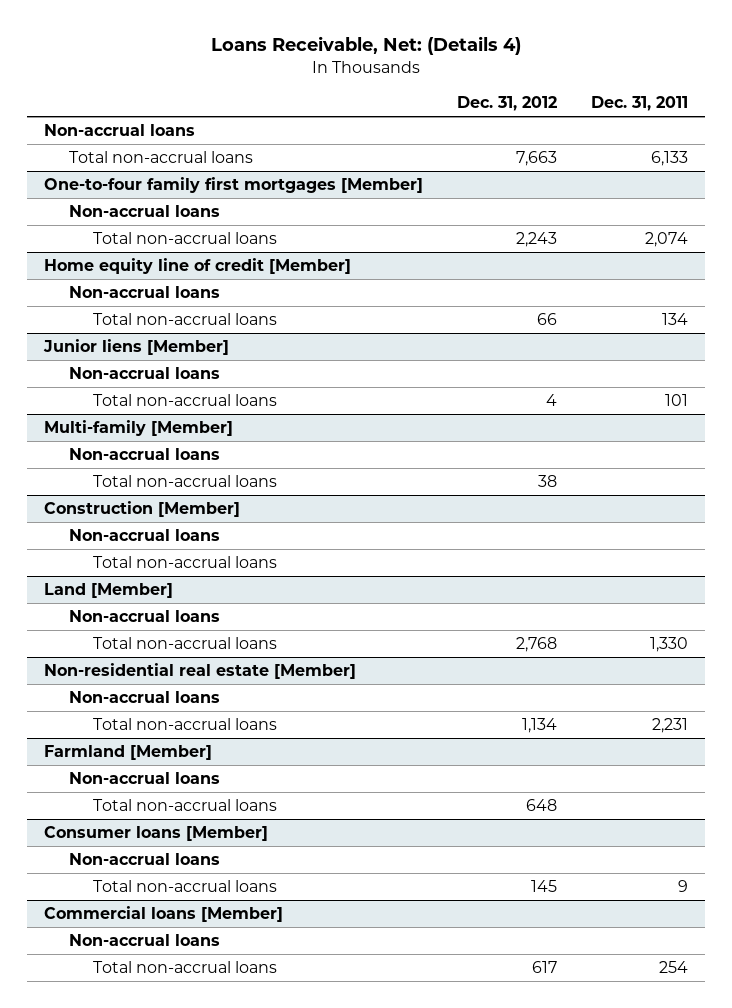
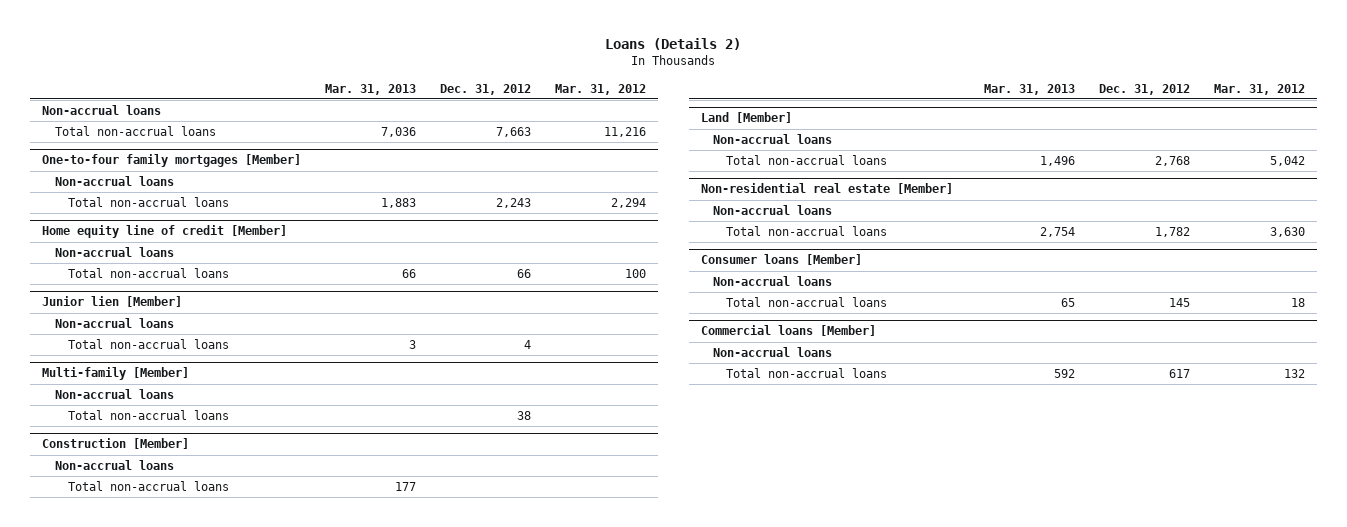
- Loans Receivable, Net: (Details 4)
+ Loans (Details 2)
- | Dec. 31, 2012 | Dec. 31, 2011
+ | Mar. 31, 2013 | Dec. 31, 2012 | Mar. 31, 2012
- One-to-four family first mortgages [Member]
+ One-to-four family mortgages [Member]
- Junior liens [Member]
+ Junior lien [Member]
@ Non-residential real estate [Member]
- Total non-accrual loans | 1,134 | 2,231
- Farmland [Member]
- Non-accrual loans
- Total non-accrual loans | 648 |
@ Non-residential real estate [Member]
+ Total non-accrual loans | 2,754 | 1,782 | 3,630

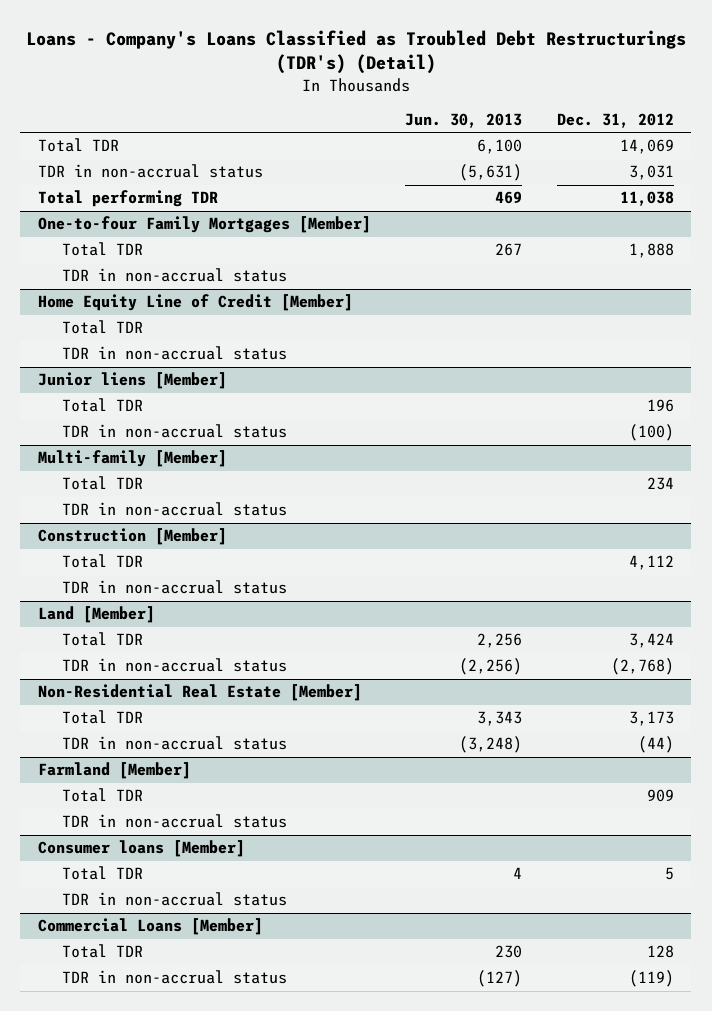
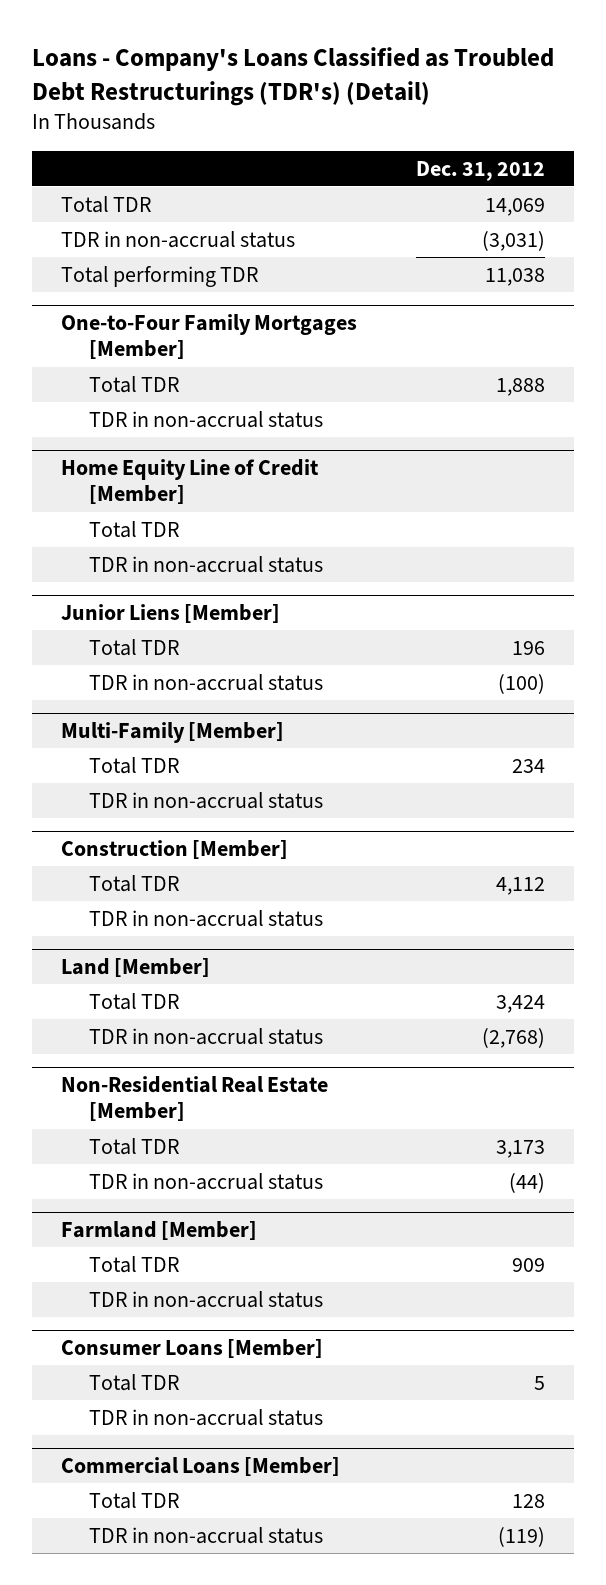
- | Jun. 30, 2013 | Dec. 31, 2012
+ | Dec. 31, 2012
- TDR in non-accrual status | (5,631) | 3,031
+ TDR in non-accrual status | (3,031)
- One-to-four Family Mortgages [Member]
+ One-to-Four Family Mortgages [Member]
- Junior liens [Member]
+ Junior Liens [Member]
- Multi-family [Member]
+ Multi-Family [Member]
- Consumer loans [Member]
+ Consumer Loans [Member]

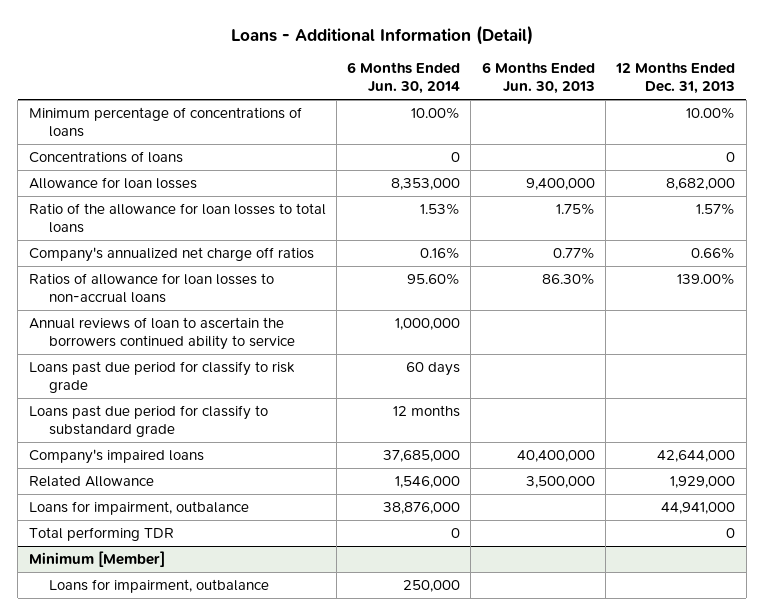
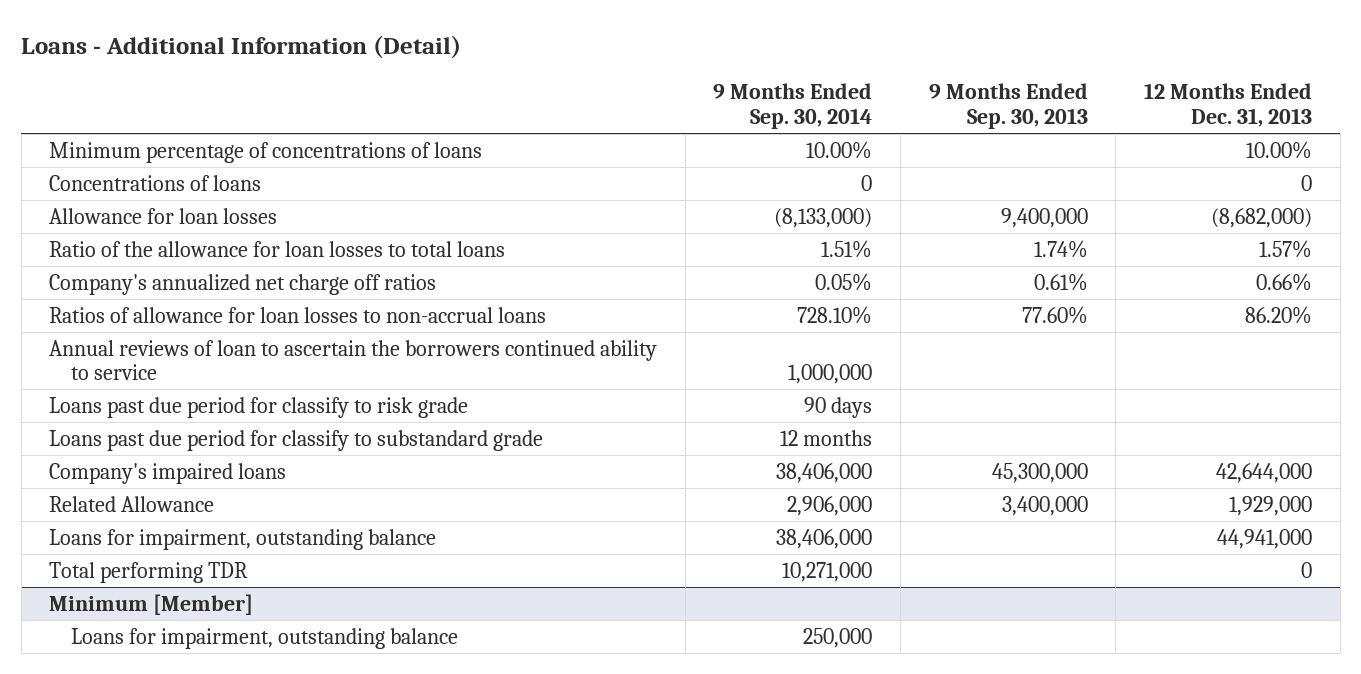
- | 6 Months Ended Jun. 30, 2014 | 6 Months Ended Jun. 30, 2013 | 12 Months Ended Dec. 31, 2013
+ | 9 Months Ended Sep. 30, 2014 | 9 Months Ended Sep. 30, 2013 | 12 Months Ended Dec. 31, 2013
- Allowance for loan losses | 8,353,000 | 9,400,000 | 8,682,000
+ Allowance for loan losses | (8,133,000) | 9,400,000 | (8,682,000)
- Ratios of allowance for loan losses to non-accrual loans | 95.60% | 86.30% | 139.00%
+ Ratios of allowance for loan losses to non-accrual loans | 728.10% | 77.60% | 86.20%
- Loans for impairment, outbalance | 38,876,000 | | 44,941,000
+ Loans for impairment, outstanding balance | 38,406,000 | | 44,941,000
@ Minimum [Member]
- Loans for impairment, outbalance | 250,000 | |
+ Loans for impairment, outstanding balance | 250,000 | |

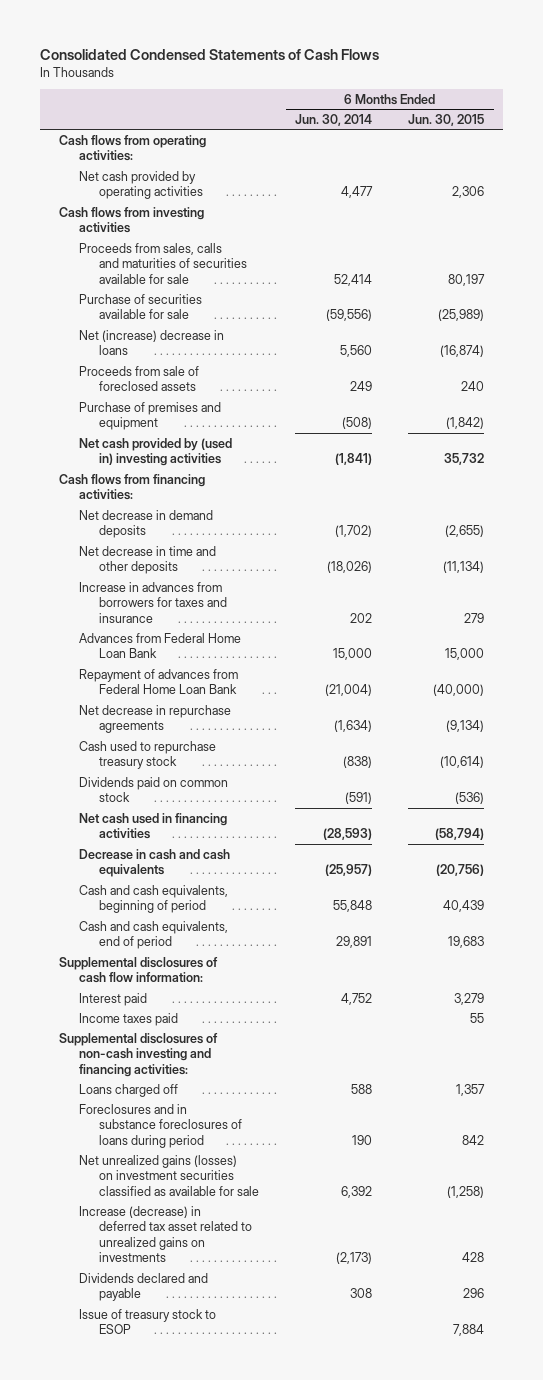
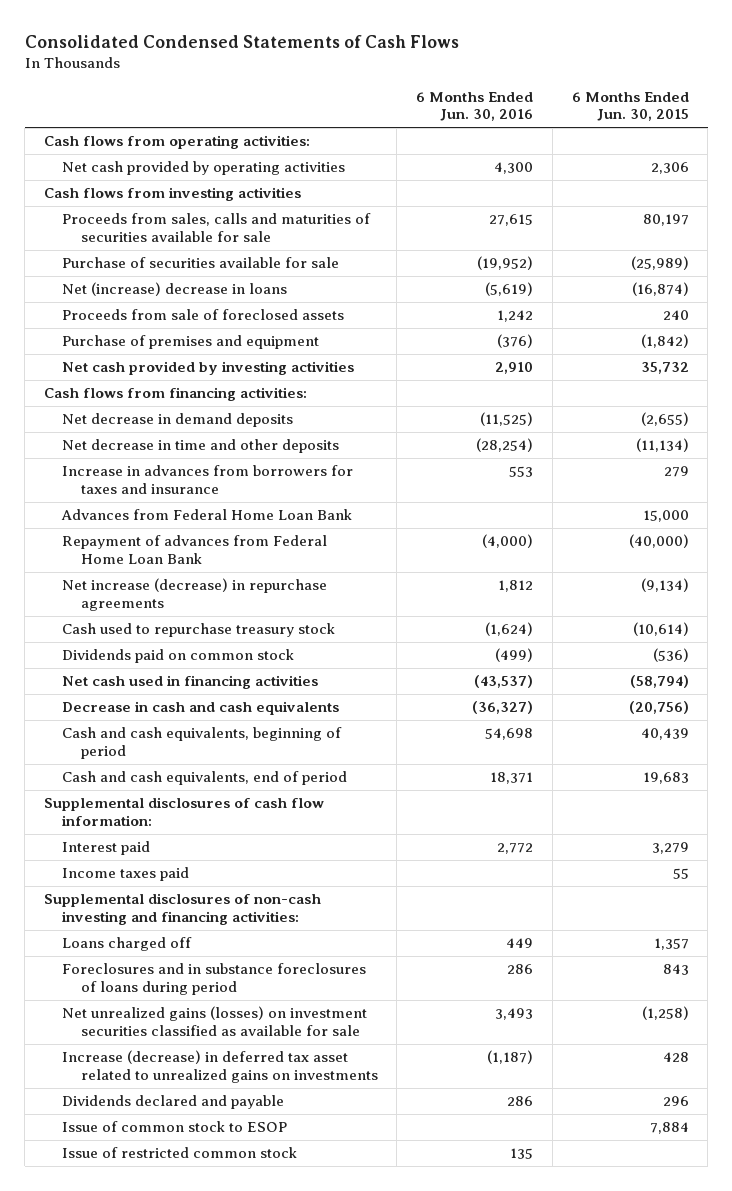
- | 6 Months Ended Jun. 30, 2014 | 6 Months Ended Jun. 30, 2015
+ | 6 Months Ended Jun. 30, 2016 | 6 Months Ended Jun. 30, 2015
- Net cash provided by (used in) investing activities | (1,841) | 35,732
+ Net cash provided by investing activities | 2,910 | 35,732
- Net decrease in repurchase agreements | (1,634) | (9,134)
+ Net increase (decrease) in repurchase agreements | 1,812 | (9,134)
- Foreclosures and in substance foreclosures of loans during period | 190 | 842
+ Foreclosures and in substance foreclosures of loans during period | 286 | 843
- Issue of treasury stock to ESOP | | 7,884
+ Issue of common stock to ESOP | | 7,884
+ Issue of restricted common stock | 135 |

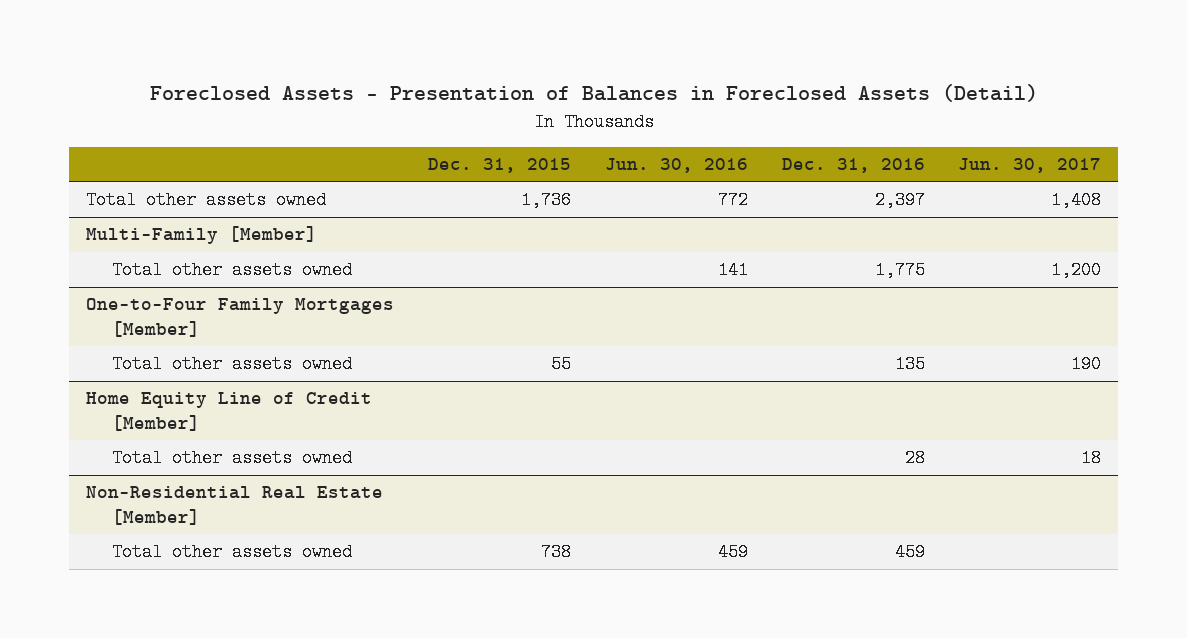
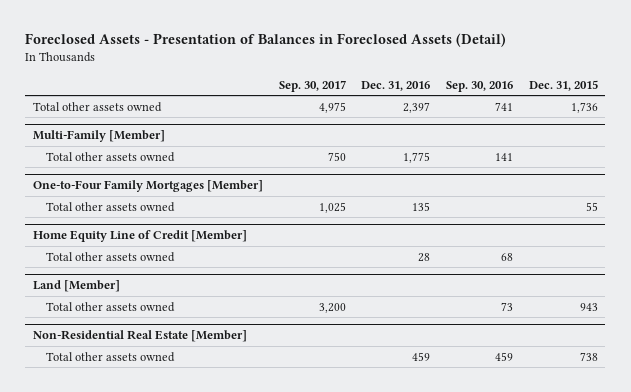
- | Dec. 31, 2015 | Jun. 30, 2016 | Dec. 31, 2016 | Jun. 30, 2017
+ | Sep. 30, 2017 | Dec. 31, 2016 | Sep. 30, 2016 | Dec. 31, 2015
+ Land [Member]
+ Total other assets owned | 3,200 | | 73 | 943

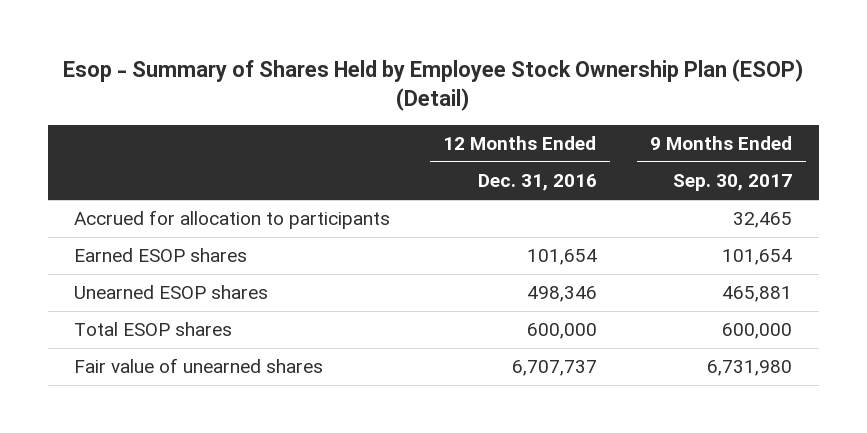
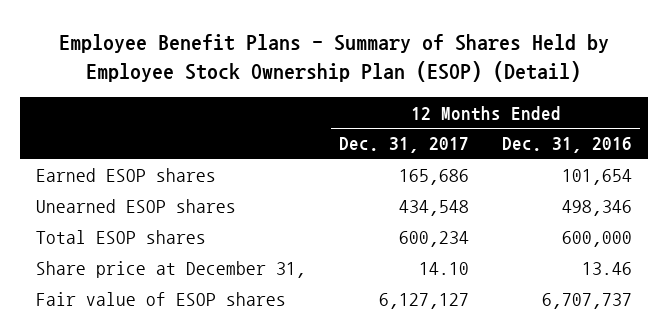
- Esop - Summary of Shares Held by Employee Stock Ownership Plan (ESOP) (Detail)
+ Employee Benefit Plans - Summary of Shares Held by Employee Stock Ownership Plan (ESOP) (Detail)
- | 12 Months Ended Dec. 31, 2016 | 9 Months Ended Sep. 30, 2017
+ | 12 Months Ended Dec. 31, 2017 | 12 Months Ended Dec. 31, 2016
- Accrued for allocation to participants | | 32,465
- Fair value of unearned shares | 6,707,737 | 6,731,980
+ Share price at December 31, | 14.10 | 13.46
+ Fair value of ESOP shares | 6,127,127 | 6,707,737

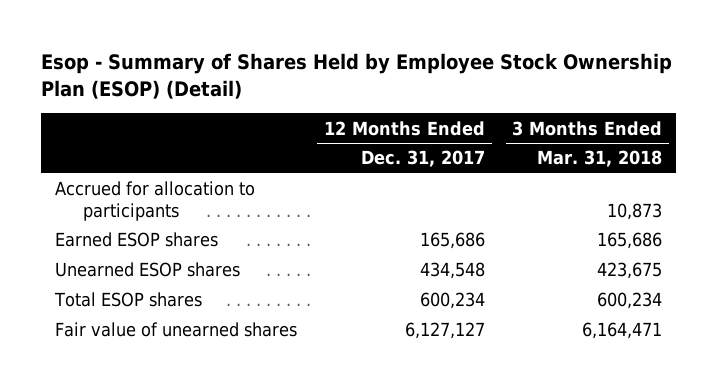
- Employee Benefit Plans - Summary of Shares Held by Employee Stock Ownership Plan (ESOP) (Detail)
+ Esop - Summary of Shares Held by Employee Stock Ownership Plan (ESOP) (Detail)
- | 12 Months Ended Dec. 31, 2017 | 12 Months Ended Dec. 31, 2016
+ | 12 Months Ended Dec. 31, 2017 | 3 Months Ended Mar. 31, 2018
+ Accrued for allocation to participants | | 10,873
- Share price at December 31, | 14.10 | 13.46
- Fair value of ESOP shares | 6,127,127 | 6,707,737
+ Fair value of unearned shares | 6,127,127 | 6,164,471

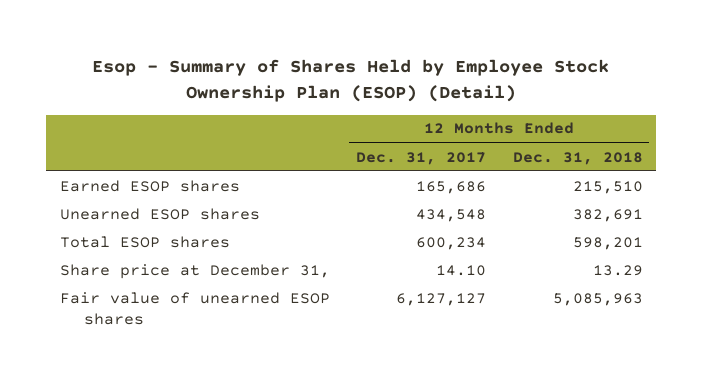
- | 12 Months Ended Dec. 31, 2017 | 3 Months Ended Mar. 31, 2018
+ | 12 Months Ended Dec. 31, 2017 | 12 Months Ended Dec. 31, 2018
- Accrued for allocation to participants | | 10,873
- Fair value of unearned shares | 6,127,127 | 6,164,471
+ Share price at December 31, | 14.10 | 13.29
+ Fair value of unearned ESOP shares | 6,127,127 | 5,085,963

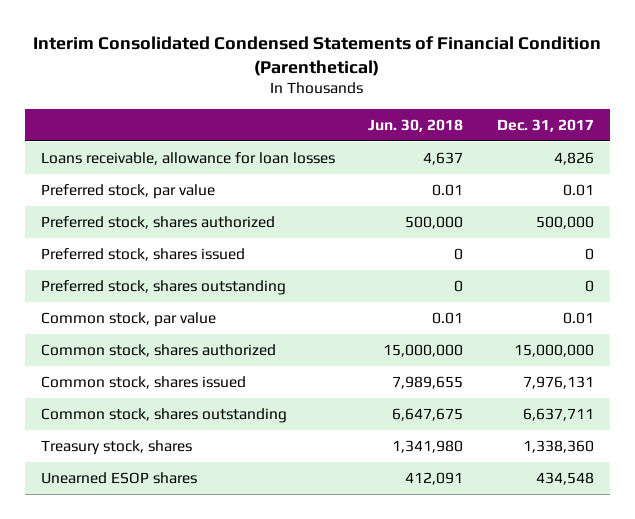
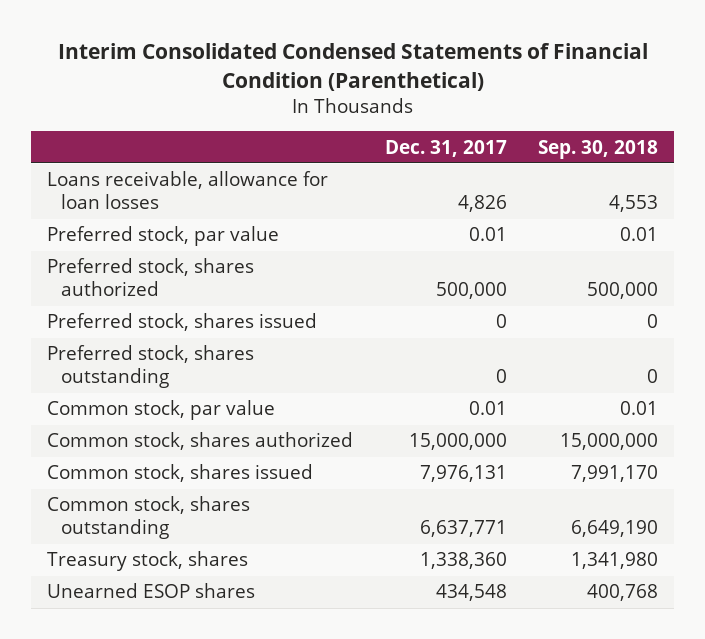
- | Jun. 30, 2018 | Dec. 31, 2017
+ | Dec. 31, 2017 | Sep. 30, 2018
- Common stock, shares outstanding | 6,647,675 | 6,637,711
+ Common stock, shares outstanding | 6,637,771 | 6,649,190

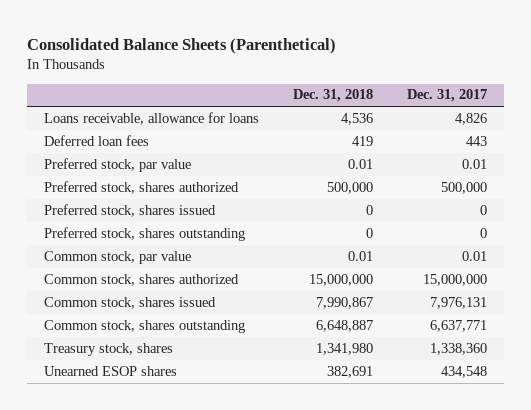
- Interim Consolidated Condensed Statements of Financial Condition (Parenthetical)
+ Consolidated Balance Sheets (Parenthetical)
- | Dec. 31, 2017 | Sep. 30, 2018
+ | Dec. 31, 2018 | Dec. 31, 2017
- Loans receivable, allowance for loan losses | 4,826 | 4,553
+ Loans receivable, allowance for loans | 4,536 | 4,826
+ Deferred loan fees | 419 | 443

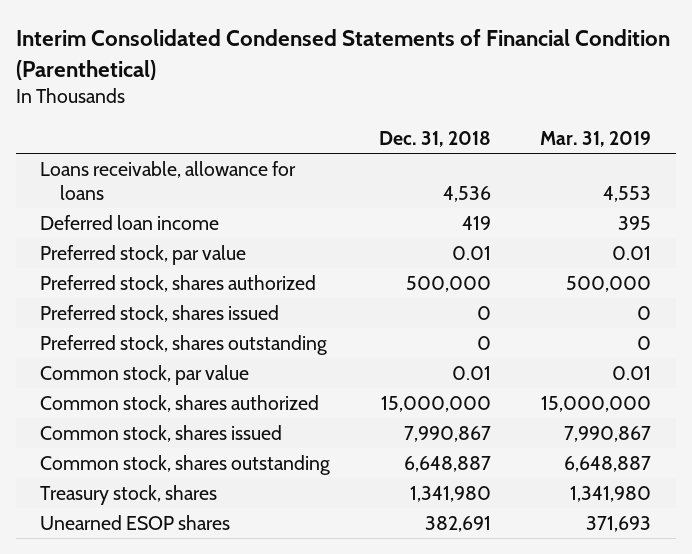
- Consolidated Balance Sheets (Parenthetical)
+ Interim Consolidated Condensed Statements of Financial Condition (Parenthetical)
- | Dec. 31, 2018 | Dec. 31, 2017
+ | Dec. 31, 2018 | Mar. 31, 2019
- Deferred loan fees | 419 | 443
+ Deferred loan income | 419 | 395

